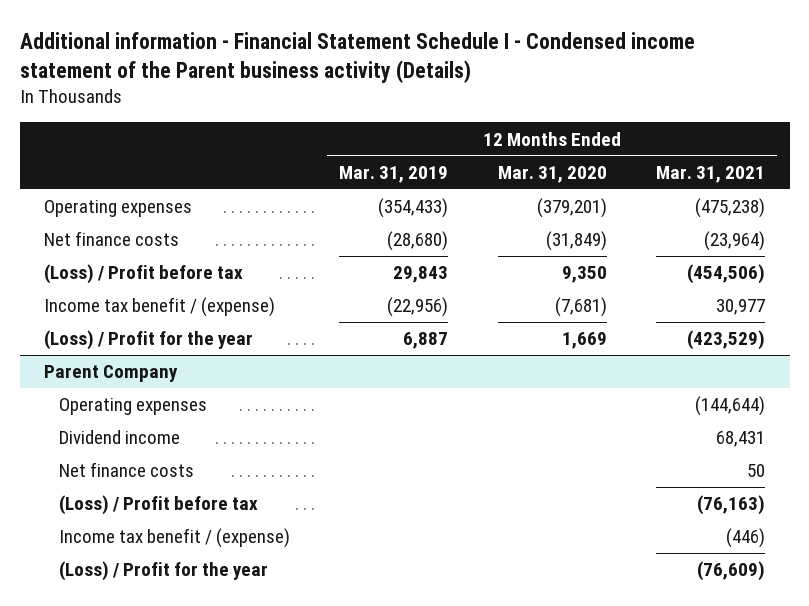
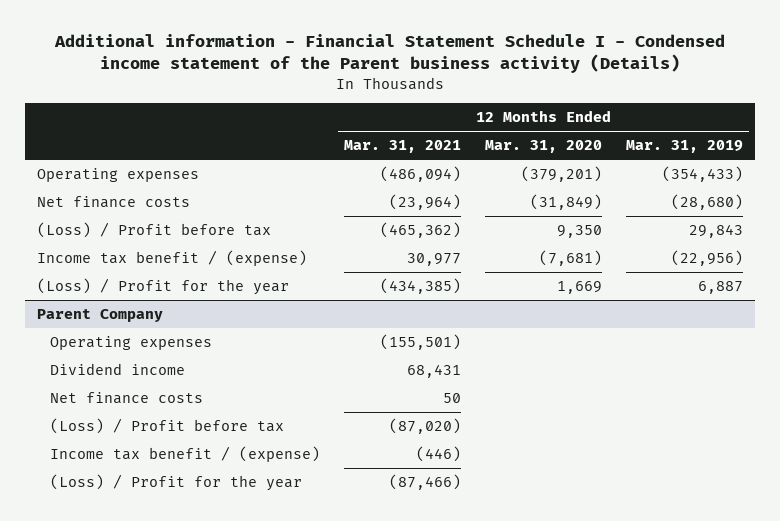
- | 12 Months Ended Mar. 31, 2019 | 12 Months Ended Mar. 31, 2020 | 12 Months Ended Mar. 31, 2021
+ | 12 Months Ended Mar. 31, 2021 | 12 Months Ended Mar. 31, 2020 | 12 Months Ended Mar. 31, 2019
- Operating expenses | (354,433) | (379,201) | (475,238)
+ Operating expenses | (486,094) | (379,201) | (354,433)
- (Loss) / Profit before tax | 29,843 | 9,350 | (454,506)
+ (Loss) / Profit before tax | (465,362) | 9,350 | 29,843
- (Loss) / Profit for the year | 6,887 | 1,669 | (423,529)
+ (Loss) / Profit for the year | (434,385) | 1,669 | 6,887
@ Parent Company
- Operating expenses | | | (144,644)
+ Operating expenses | (155,501) | |
- (Loss) / Profit before tax | | | (76,163)
+ (Loss) / Profit before tax | (87,020) | |
- (Loss) / Profit for the year | | | (76,609)
+ (Loss) / Profit for the year | (87,466) | |

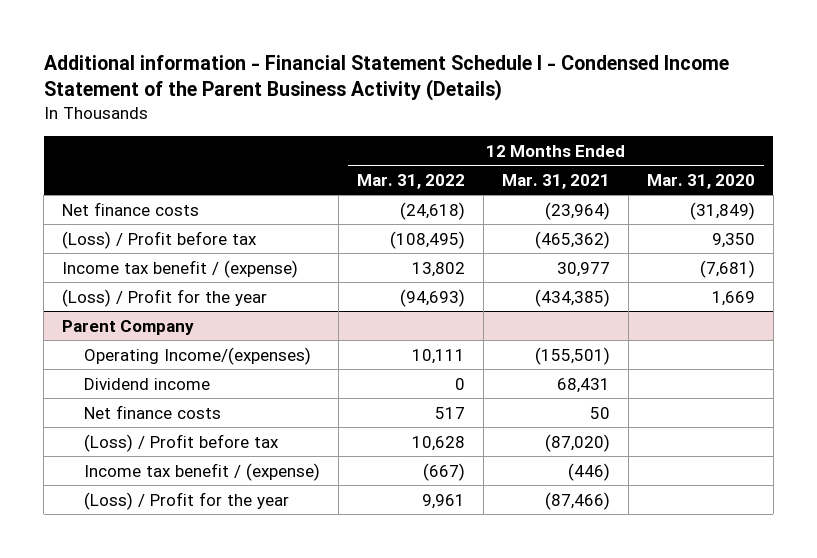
- Additional information - Financial Statement Schedule I - Condensed income statement of the Parent business activity (Details)
+ Additional information - Financial Statement Schedule I - Condensed Income Statement of the Parent Business Activity (Details)
- | 12 Months Ended Mar. 31, 2021 | 12 Months Ended Mar. 31, 2020 | 12 Months Ended Mar. 31, 2019
+ | 12 Months Ended Mar. 31, 2022 | 12 Months Ended Mar. 31, 2021 | 12 Months Ended Mar. 31, 2020
- Operating expenses | (486,094) | (379,201) | (354,433)
@ Parent Company
- Operating expenses | (155,501) | |
+ Operating Income/(expenses) | 10,111 | (155,501) |

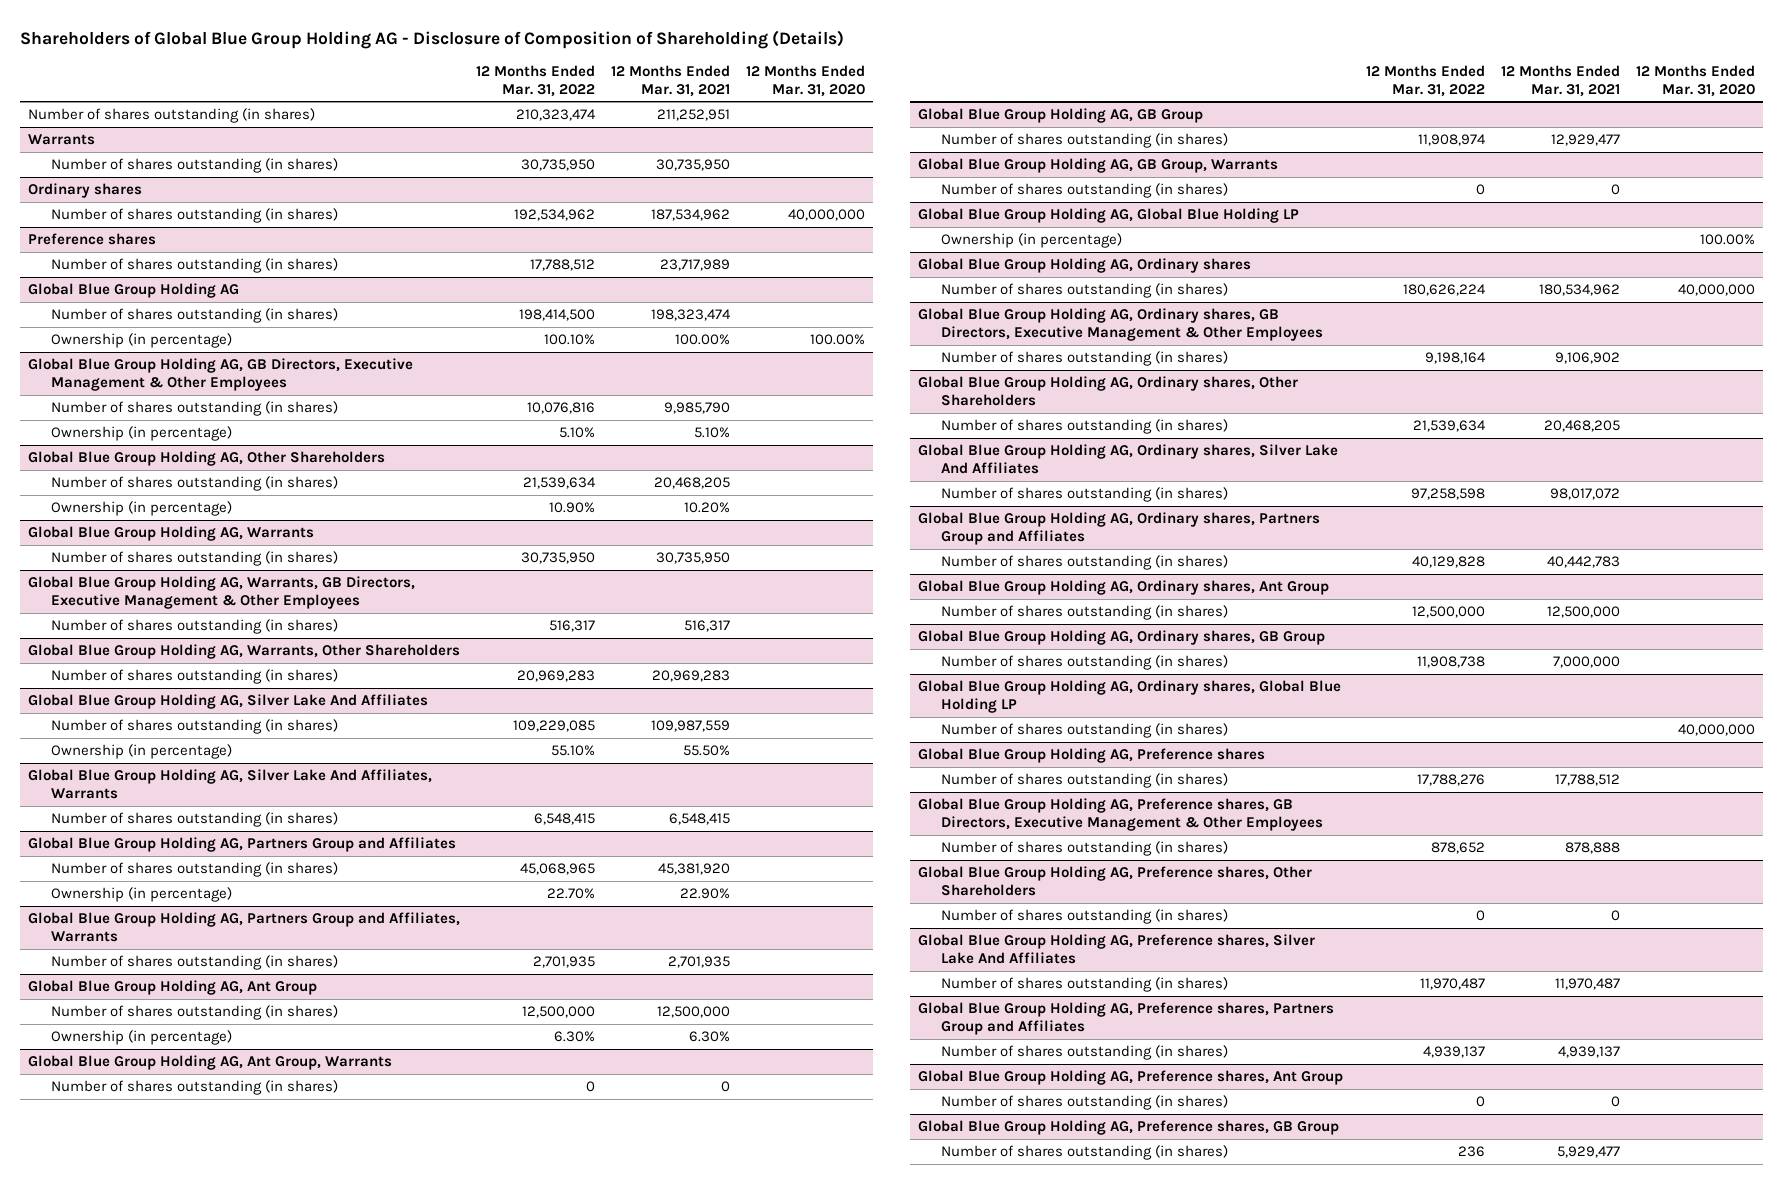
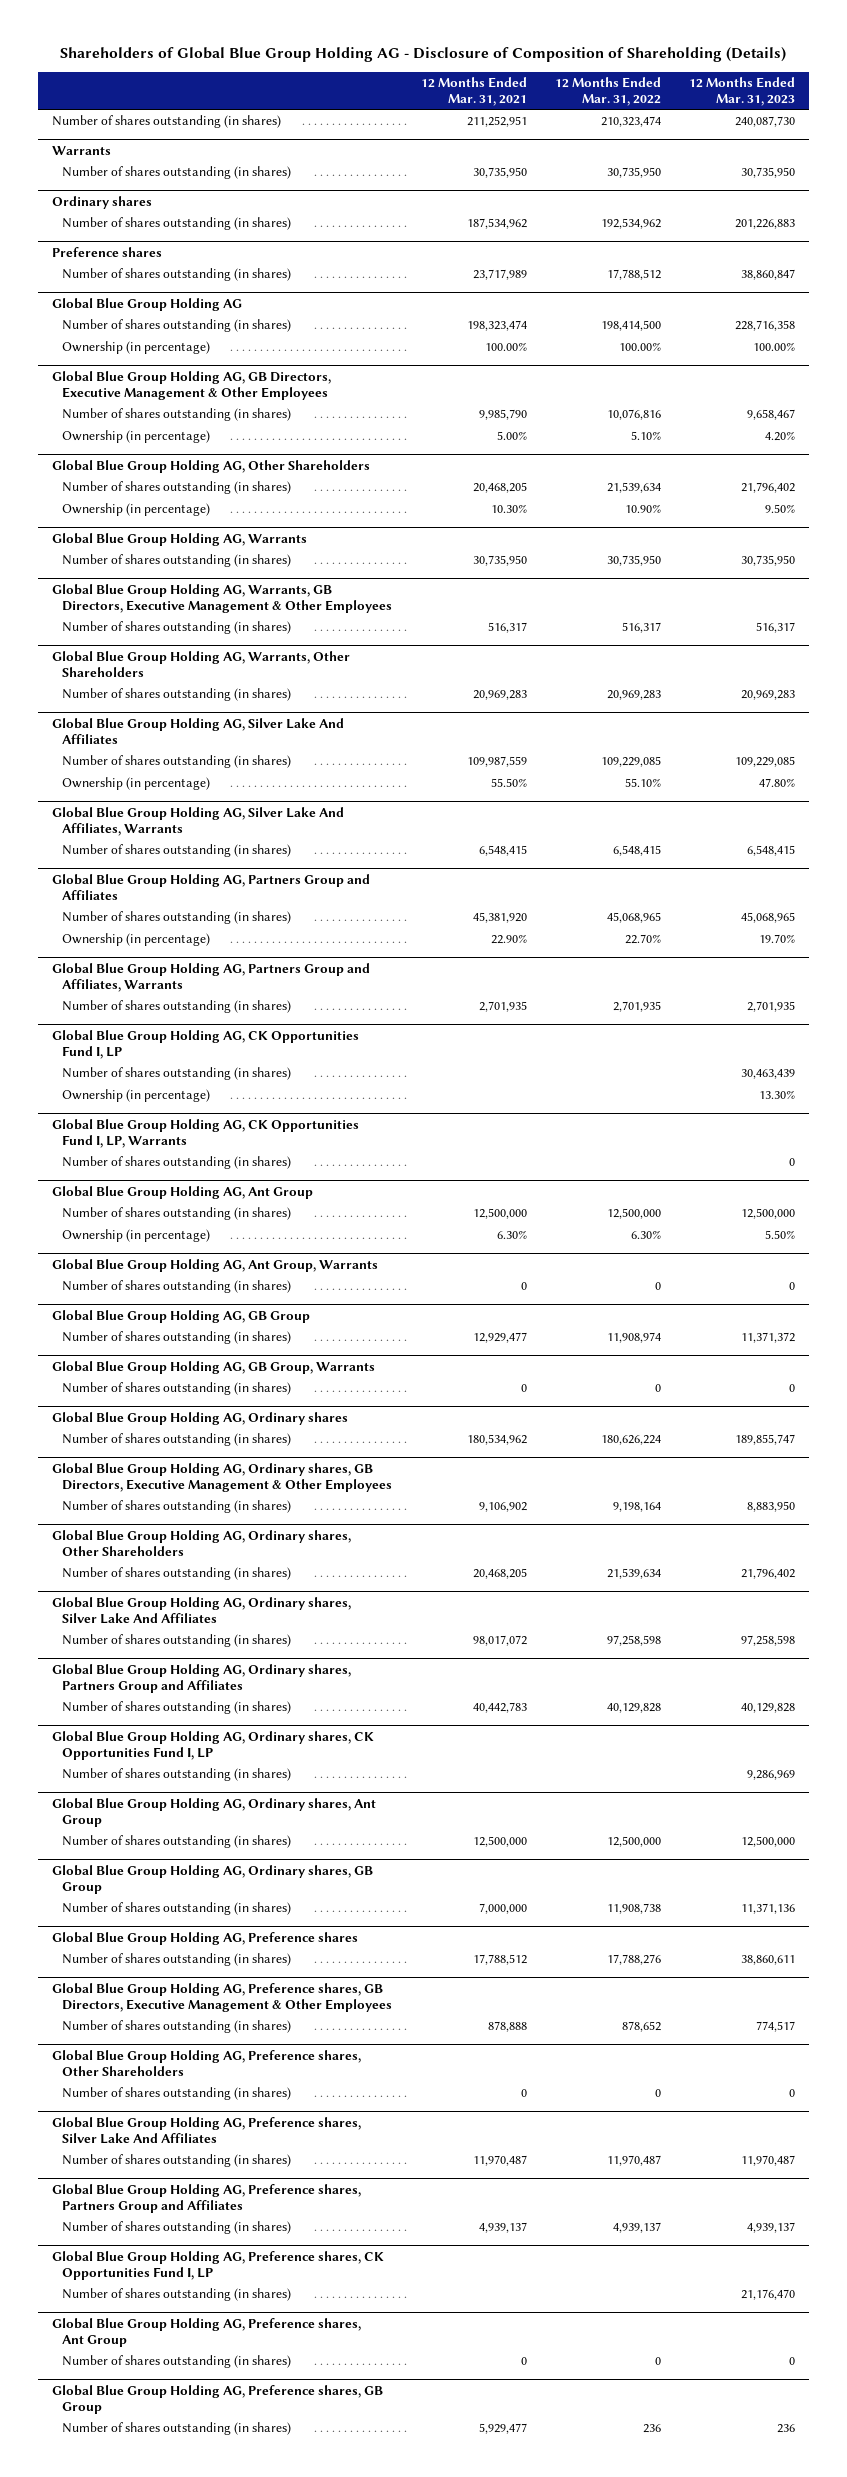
- | 12 Months Ended Mar. 31, 2022 | 12 Months Ended Mar. 31, 2021 | 12 Months Ended Mar. 31, 2020
+ | 12 Months Ended Mar. 31, 2021 | 12 Months Ended Mar. 31, 2022 | 12 Months Ended Mar. 31, 2023
@ Global Blue Group Holding AG
- Ownership (in percentage) | 100.10% | 100.00% | 100.00%
+ Ownership (in percentage) | 100.00% | 100.00% | 100.00%
@ Global Blue Group Holding AG, GB Directors, Executive Management & Other Employees
- Ownership (in percentage) | 5.10% | 5.10% |
+ Ownership (in percentage) | 5.00% | 5.10% | 4.20%
@ Global Blue Group Holding AG, Other Shareholders
- Ownership (in percentage) | 10.90% | 10.20% |
+ Ownership (in percentage) | 10.30% | 10.90% | 9.50%
+ Global Blue Group Holding AG, CK Opportunities Fund I, LP
+ Number of shares outstanding (in shares) | | | 30,463,439
+ Ownership (in percentage) | | | 13.30%
+ Global Blue Group Holding AG, CK Opportunities Fund I, LP, Warrants
+ Number of shares outstanding (in shares) | | | 0
- Global Blue Group Holding AG, Global Blue Holding LP
- Ownership (in percentage) | | | 100.00%
+ Global Blue Group Holding AG, Ordinary shares, CK Opportunities Fund I, LP
+ Number of shares outstanding (in shares) | | | 9,286,969
- Global Blue Group Holding AG, Ordinary shares, Global Blue Holding LP
- Number of shares outstanding (in shares) | | | 40,000,000
+ Global Blue Group Holding AG, Preference shares, CK Opportunities Fund I, LP
+ Number of shares outstanding (in shares) | | | 21,176,470

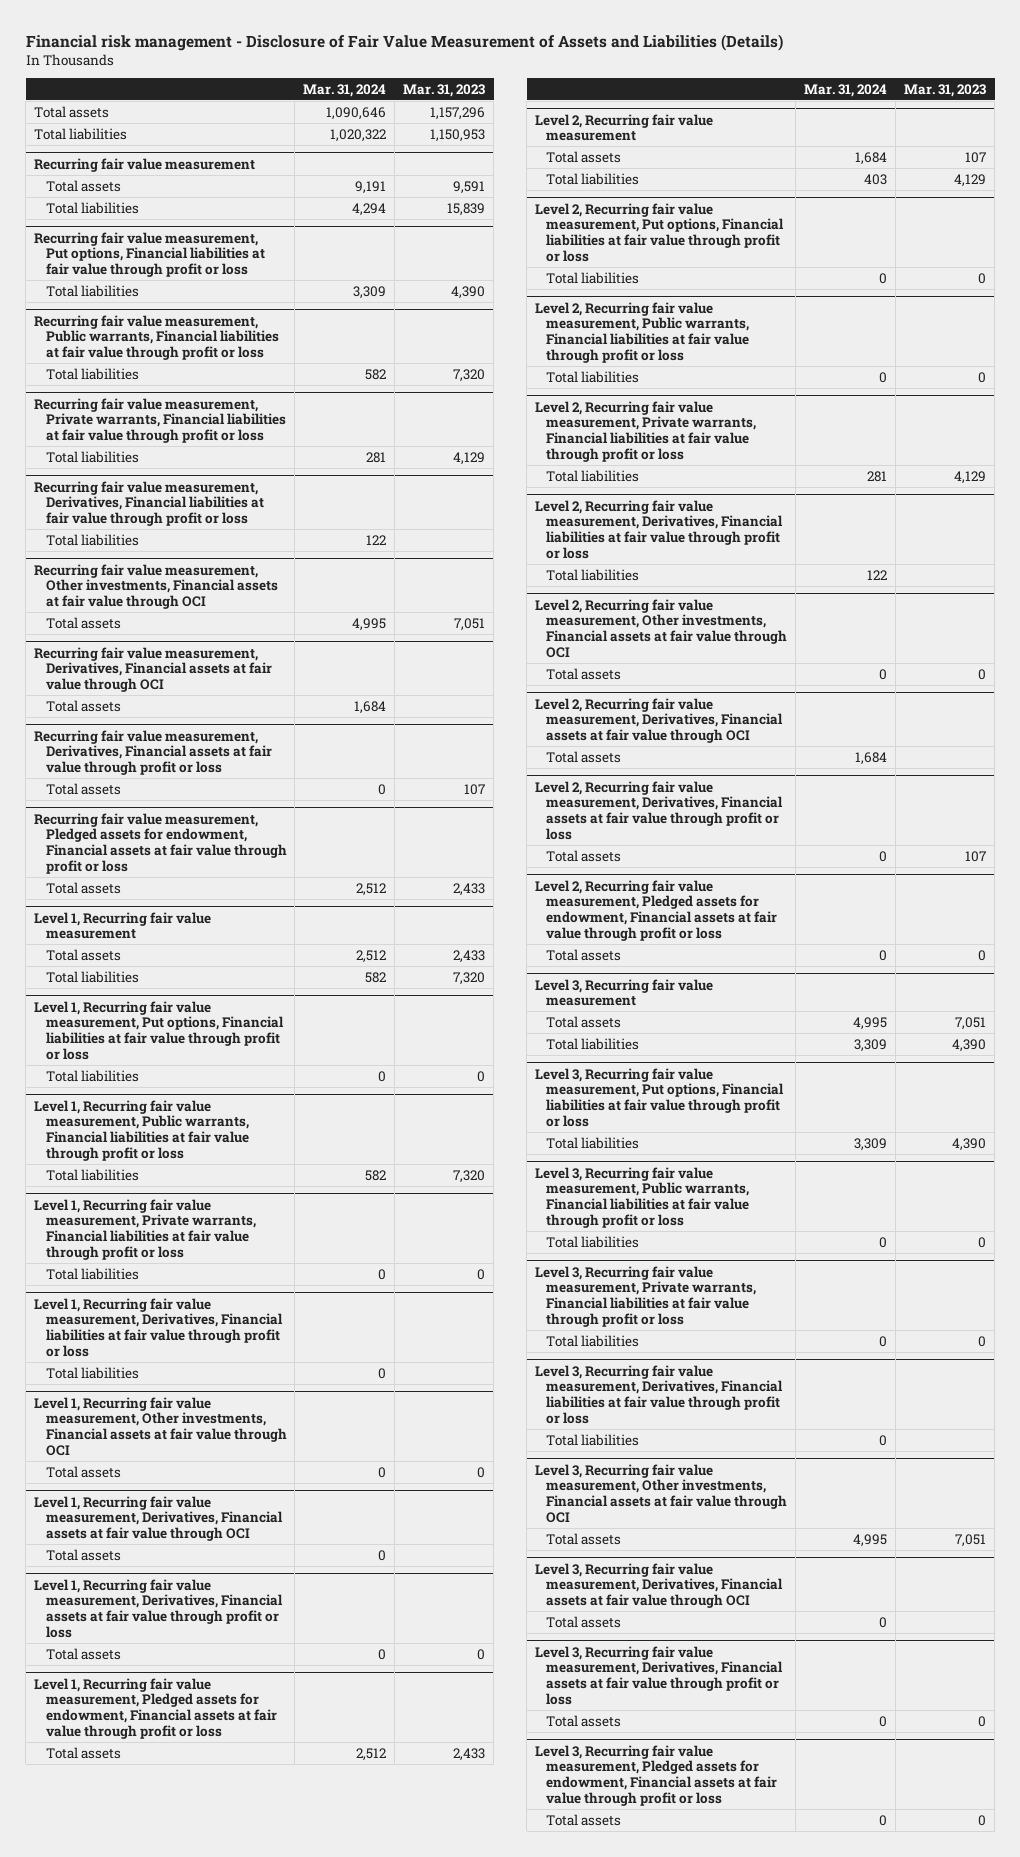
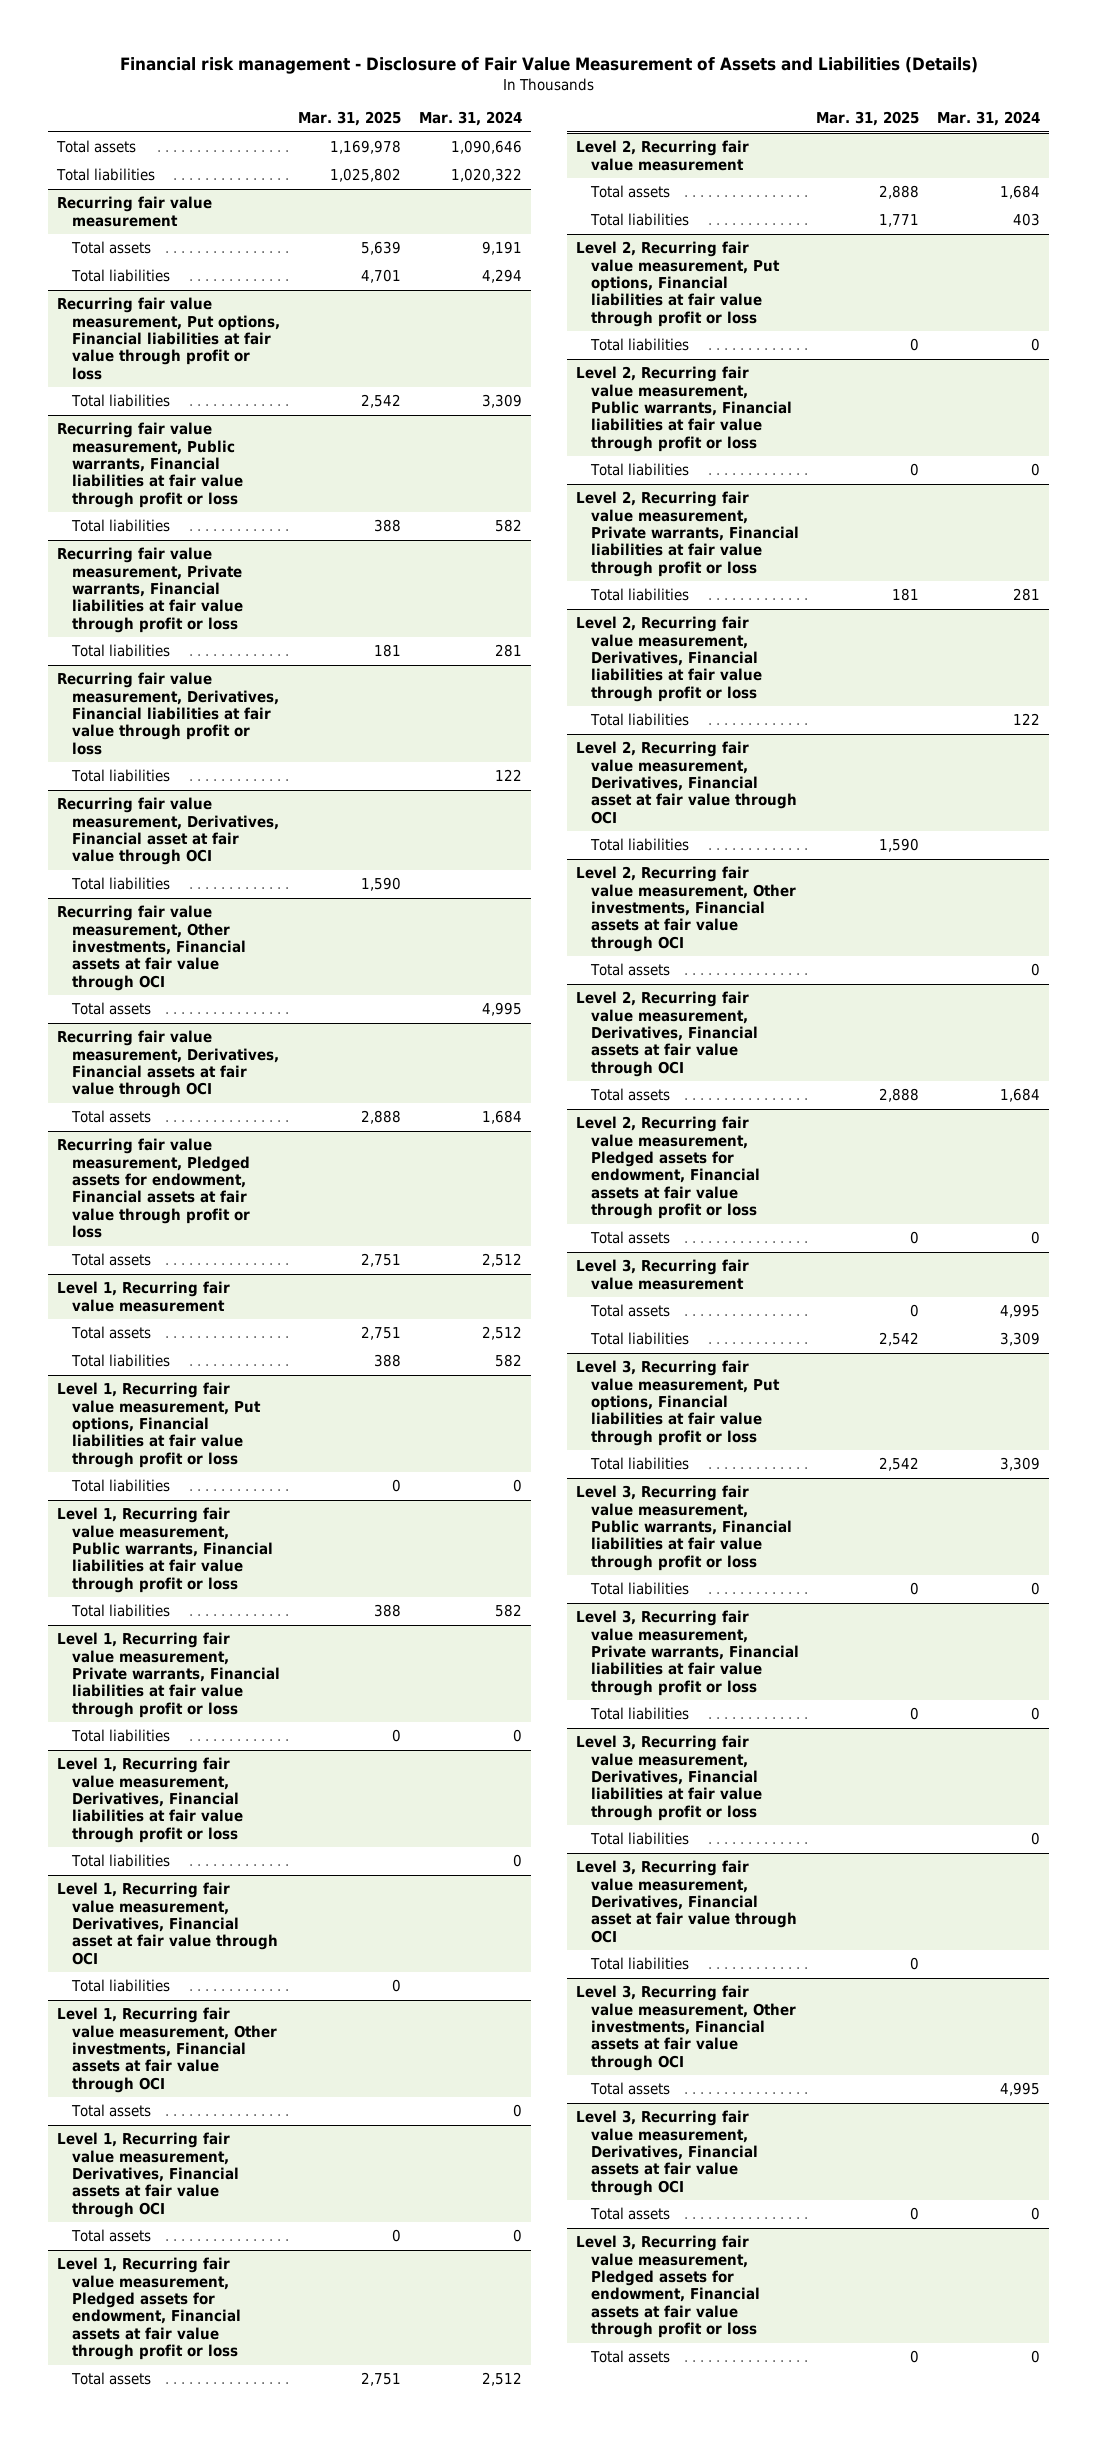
- | Mar. 31, 2024 | Mar. 31, 2023
+ | Mar. 31, 2025 | Mar. 31, 2024
+ Recurring fair value measurement, Derivatives, Financial asset at fair value through OCI
+ Total liabilities | 1,590 |
- Recurring fair value measurement, Derivatives, Financial assets at fair value through profit or loss
- Total assets | 0 | 107
+ Level 1, Recurring fair value measurement, Derivatives, Financial asset at fair value through OCI
+ Total liabilities | 0 |
- Level 1, Recurring fair value measurement, Derivatives, Financial assets at fair value through profit or loss
- Total assets | 0 | 0
+ Level 2, Recurring fair value measurement, Derivatives, Financial asset at fair value through OCI
+ Total liabilities | 1,590 |
- Level 2, Recurring fair value measurement, Derivatives, Financial assets at fair value through profit or loss
- Total assets | 0 | 107
+ Level 3, Recurring fair value measurement, Derivatives, Financial asset at fair value through OCI
+ Total liabilities | 0 |
- Level 3, Recurring fair value measurement, Derivatives, Financial assets at fair value through profit or loss
- Total assets | 0 | 0

